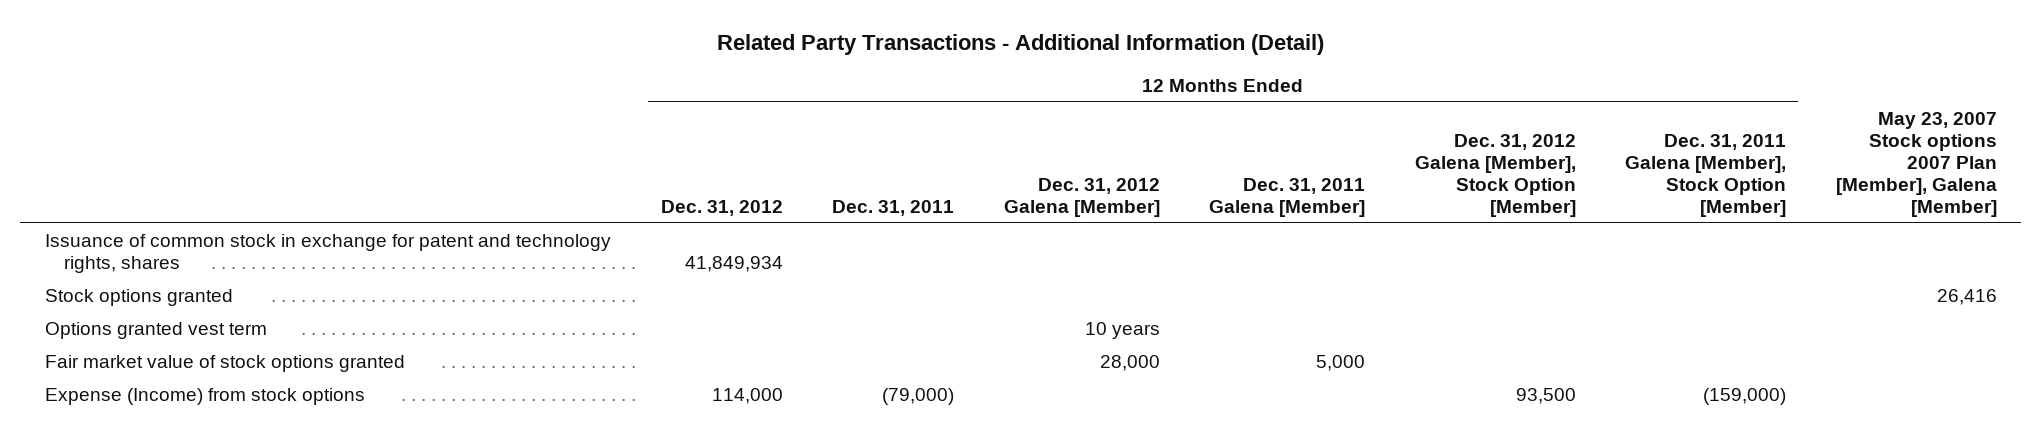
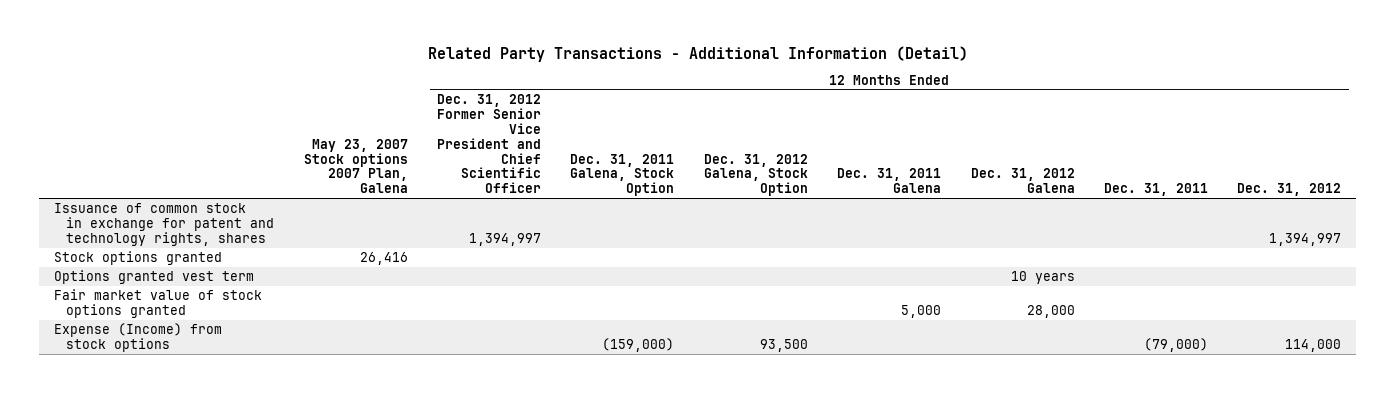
- | 12 Months Ended Dec. 31, 2012 | 12 Months Ended Dec. 31, 2011 | 12 Months Ended Dec. 31, 2012 Galena [Member] | 12 Months Ended Dec. 31, 2011 Galena [Member] | 12 Months Ended Dec. 31, 2012 Galena [Member], Stock Option [Member] | 12 Months Ended Dec. 31, 2011 Galena [Member], Stock Option [Member] | May 23, 2007 Stock options 2007 Plan [Member], Galena [Member]
+ | May 23, 2007 Stock options 2007 Plan, Galena | 12 Months Ended Dec. 31, 2012 Former Senior Vice President and Chief Scientific Officer | 12 Months Ended Dec. 31, 2011 Galena, Stock Option | 12 Months Ended Dec. 31, 2012 Galena, Stock Option | 12 Months Ended Dec. 31, 2011 Galena | 12 Months Ended Dec. 31, 2012 Galena | 12 Months Ended Dec. 31, 2011 | 12 Months Ended Dec. 31, 2012
- Issuance of common stock in exchange for patent and technology rights, shares | 41,849,934 | | | | | |
+ Issuance of common stock in exchange for patent and technology rights, shares | | 1,394,997 | | | | | | 1,394,997

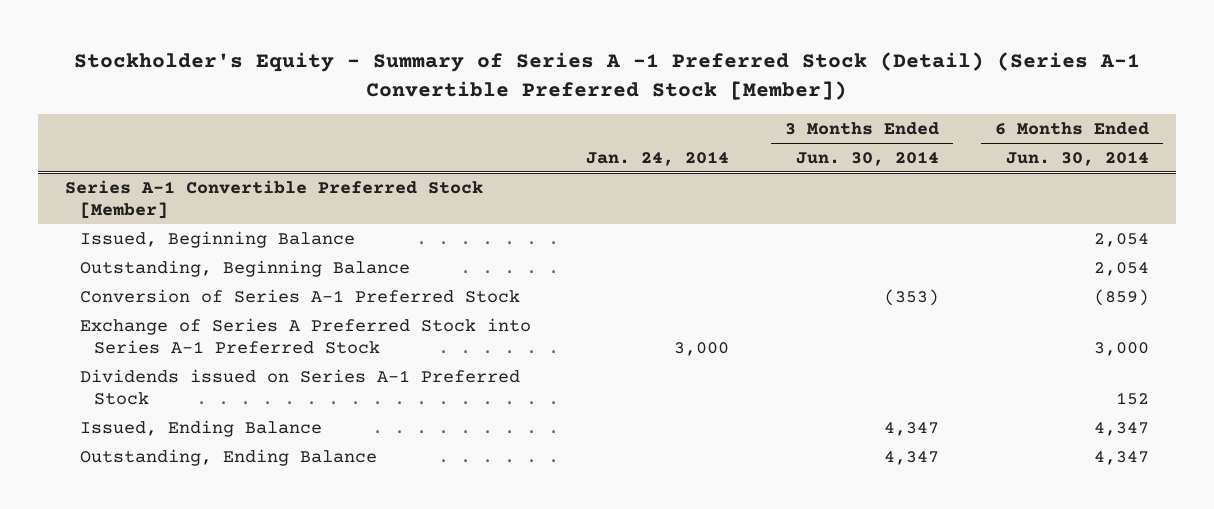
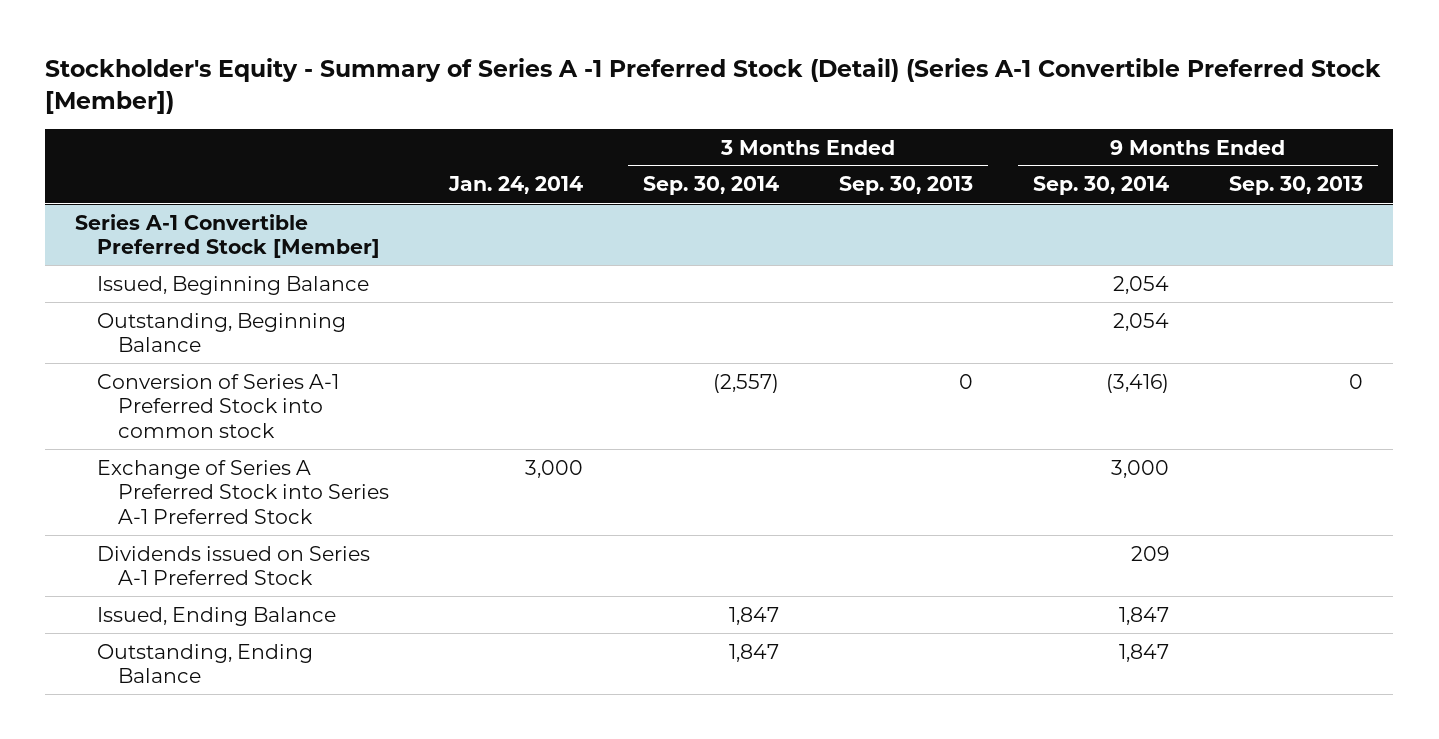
- | Jan. 24, 2014 | 3 Months Ended Jun. 30, 2014 | 6 Months Ended Jun. 30, 2014
+ | Jan. 24, 2014 | 3 Months Ended Sep. 30, 2014 | 3 Months Ended Sep. 30, 2013 | 9 Months Ended Sep. 30, 2014 | 9 Months Ended Sep. 30, 2013
@ Series A-1 Convertible Preferred Stock [Member]
- Conversion of Series A-1 Preferred Stock | | (353) | (859)
+ Conversion of Series A-1 Preferred Stock into common stock | | (2,557) | 0 | (3,416) | 0

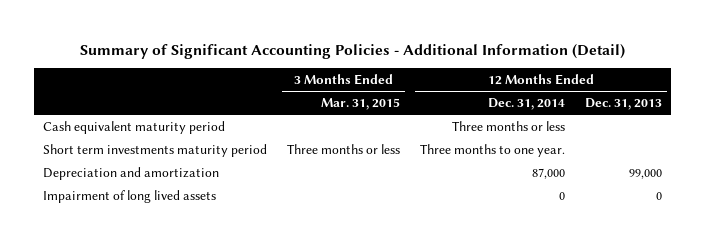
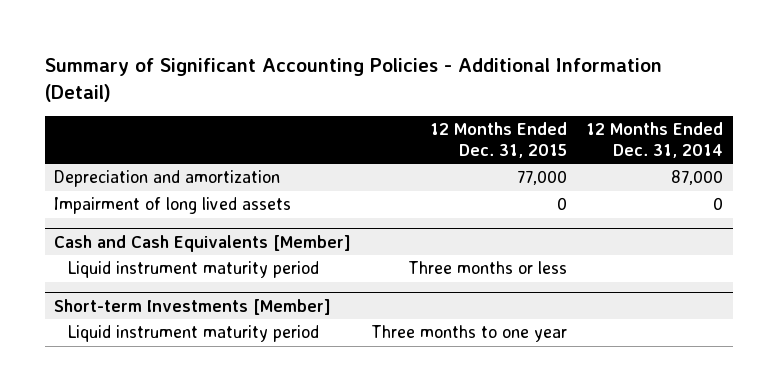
- | 3 Months Ended Mar. 31, 2015 | 12 Months Ended Dec. 31, 2014 | 12 Months Ended Dec. 31, 2013
+ | 12 Months Ended Dec. 31, 2015 | 12 Months Ended Dec. 31, 2014
- Cash equivalent maturity period | | Three months or less |
- Short term investments maturity period | Three months or less | Three months to one year. |
+ Cash and Cash Equivalents [Member]
+ Liquid instrument maturity period | Three months or less |
+ Short-term Investments [Member]
+ Liquid instrument maturity period | Three months to one year |

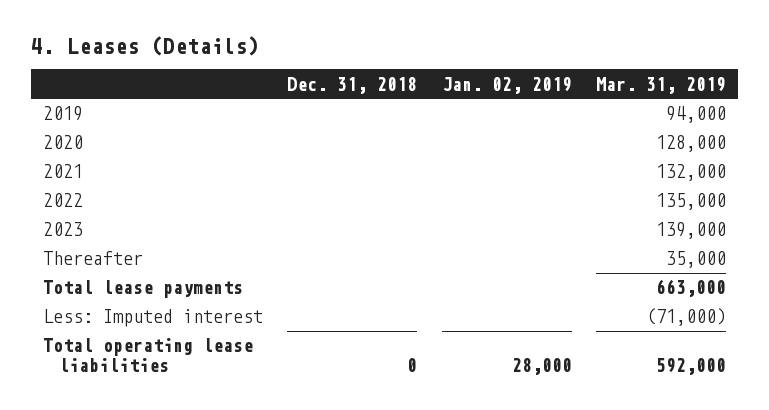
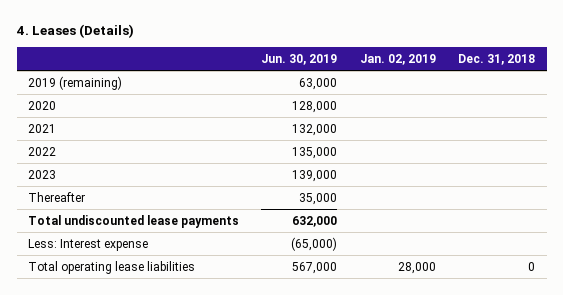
- | Dec. 31, 2018 | Jan. 02, 2019 | Mar. 31, 2019
+ | Jun. 30, 2019 | Jan. 02, 2019 | Dec. 31, 2018
- 2019 | | | 94,000
+ 2019 (remaining) | 63,000 | |
- Total lease payments | | | 663,000
- Less: Imputed interest | | | (71,000)
+ Total undiscounted lease payments | 632,000 | |
+ Less: Interest expense | (65,000) | |

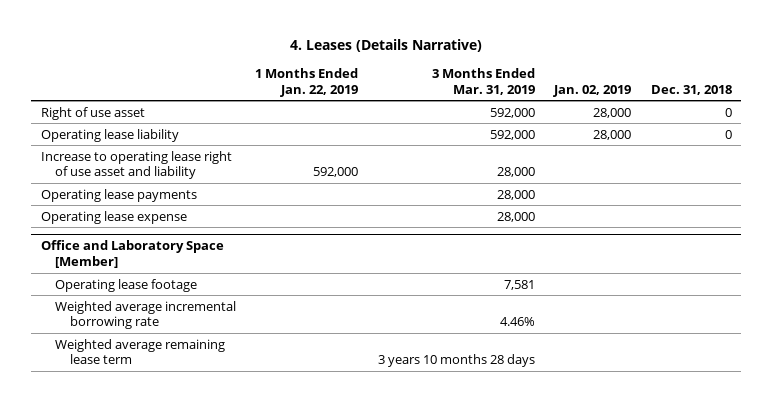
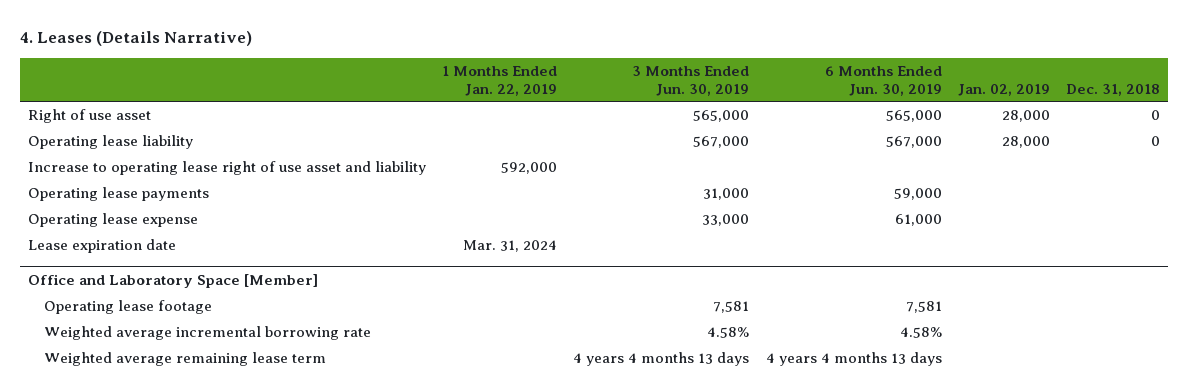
- | 1 Months Ended Jan. 22, 2019 | 3 Months Ended Mar. 31, 2019 | Jan. 02, 2019 | Dec. 31, 2018
+ | 1 Months Ended Jan. 22, 2019 | 3 Months Ended Jun. 30, 2019 | 6 Months Ended Jun. 30, 2019 | Jan. 02, 2019 | Dec. 31, 2018
+ Lease expiration date | Mar. 31, 2024 | | | |

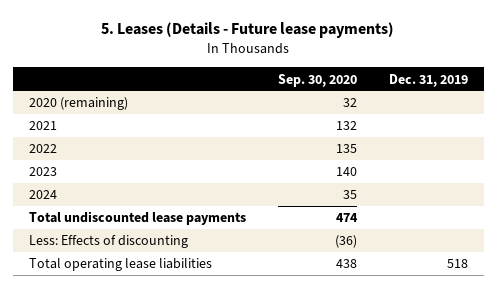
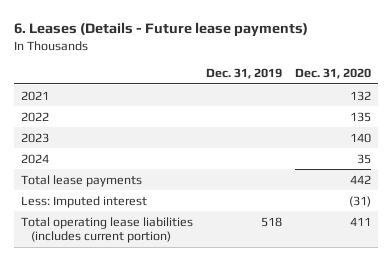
- 5. Leases (Details - Future lease payments)
+ 6. Leases (Details - Future lease payments)
- | Sep. 30, 2020 | Dec. 31, 2019
+ | Dec. 31, 2019 | Dec. 31, 2020
- 2020 (remaining) | 32 |
- Total undiscounted lease payments | 474 |
- Less: Effects of discounting | (36) |
- Total operating lease liabilities | 438 | 518
+ Total lease payments | | 442
+ Less: Imputed interest | | (31)
+ Total operating lease liabilities (includes current portion) | 518 | 411

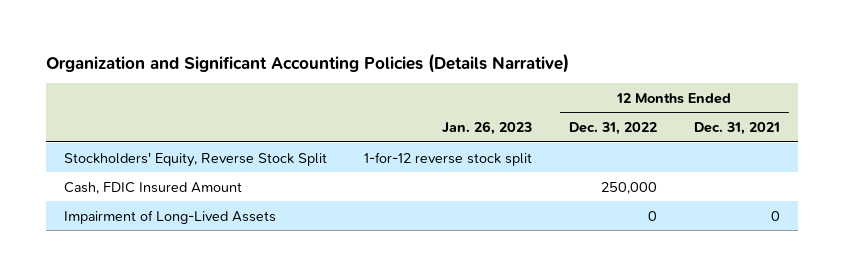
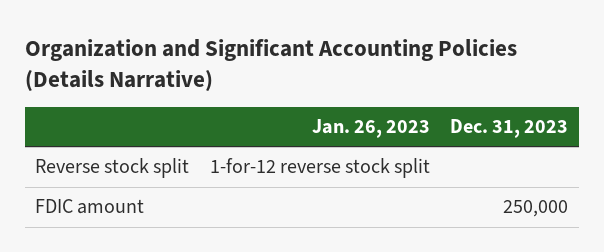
- | Jan. 26, 2023 | 12 Months Ended Dec. 31, 2022 | 12 Months Ended Dec. 31, 2021
+ | Jan. 26, 2023 | Dec. 31, 2023
- Stockholders' Equity, Reverse Stock Split | 1-for-12 reverse stock split | |
- Cash, FDIC Insured Amount | | 250,000 |
- Impairment of Long-Lived Assets | | 0 | 0
+ Reverse stock split | 1-for-12 reverse stock split |
+ FDIC amount | | 250,000

